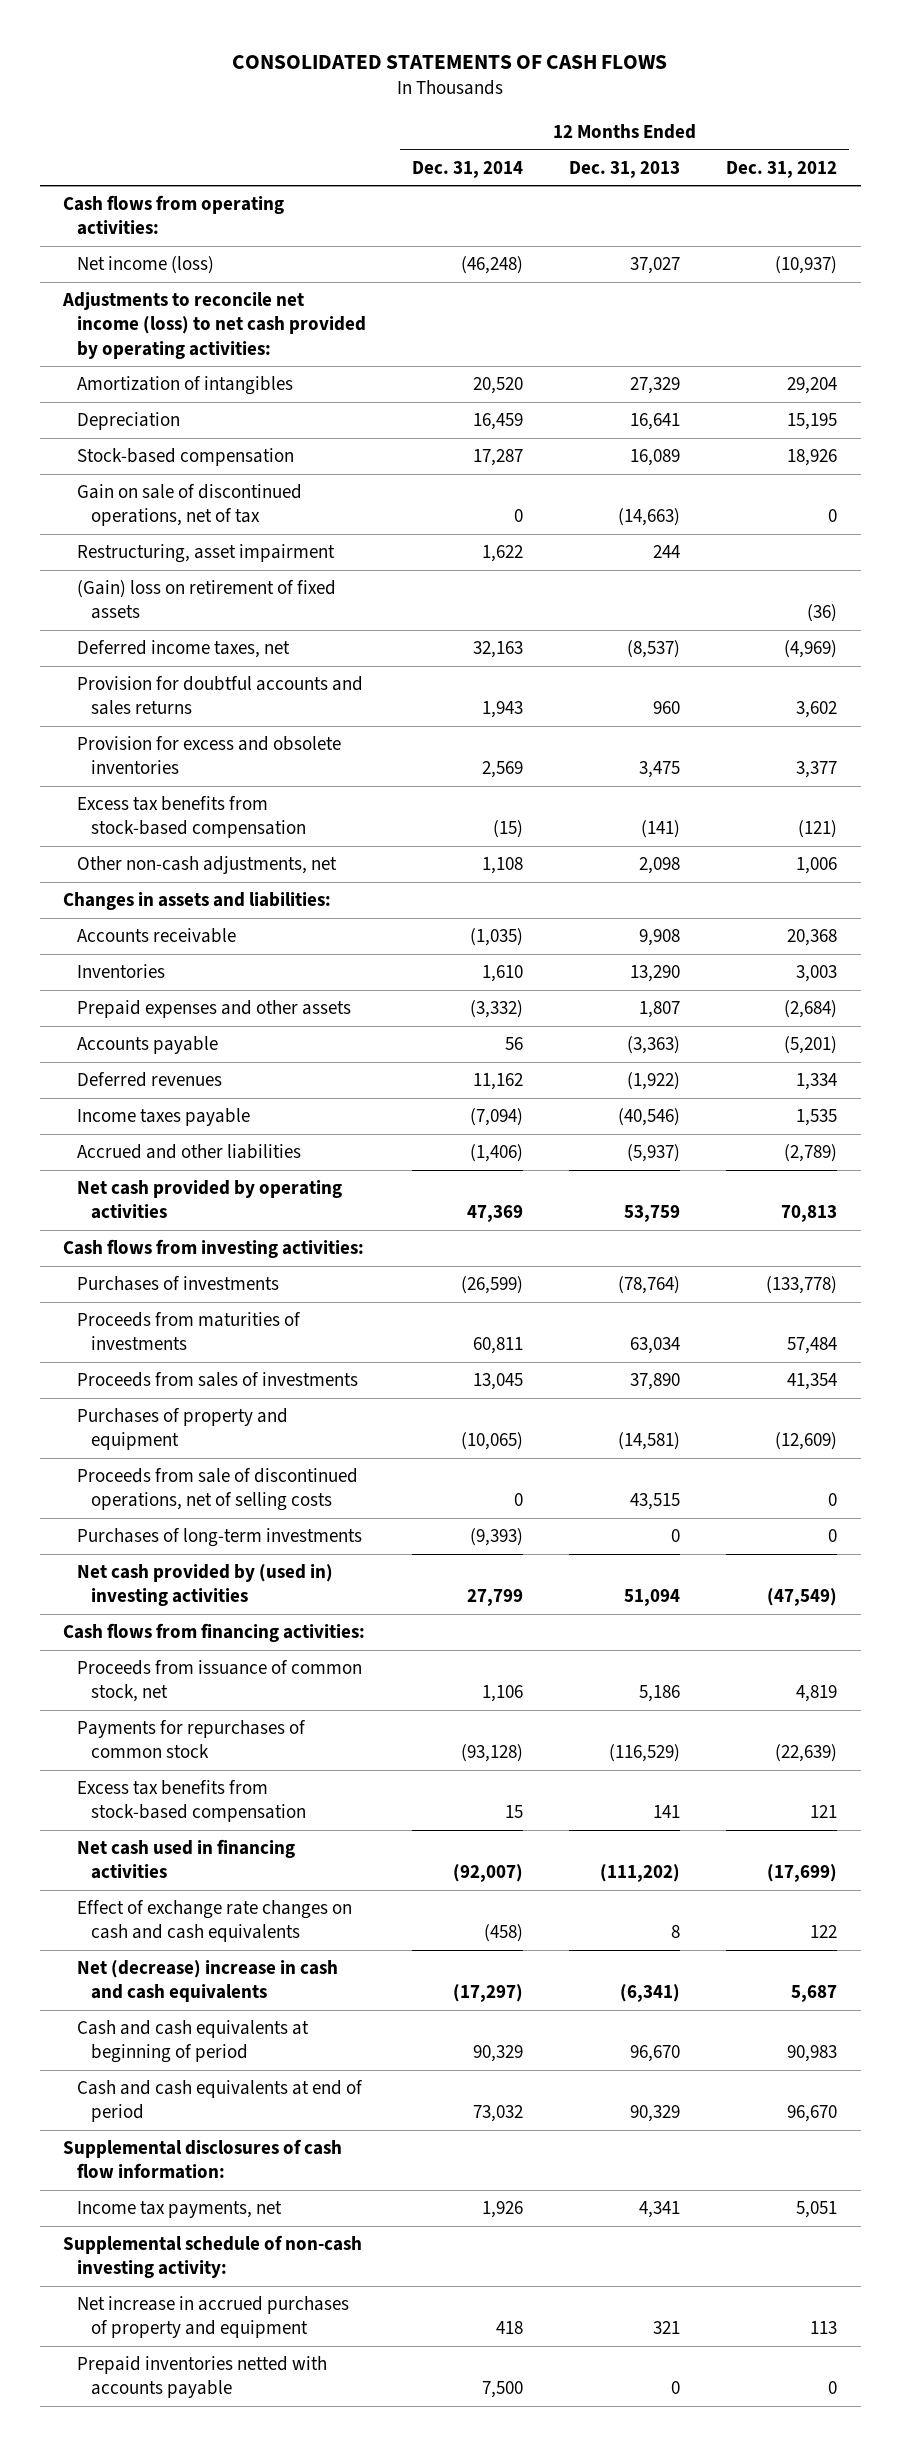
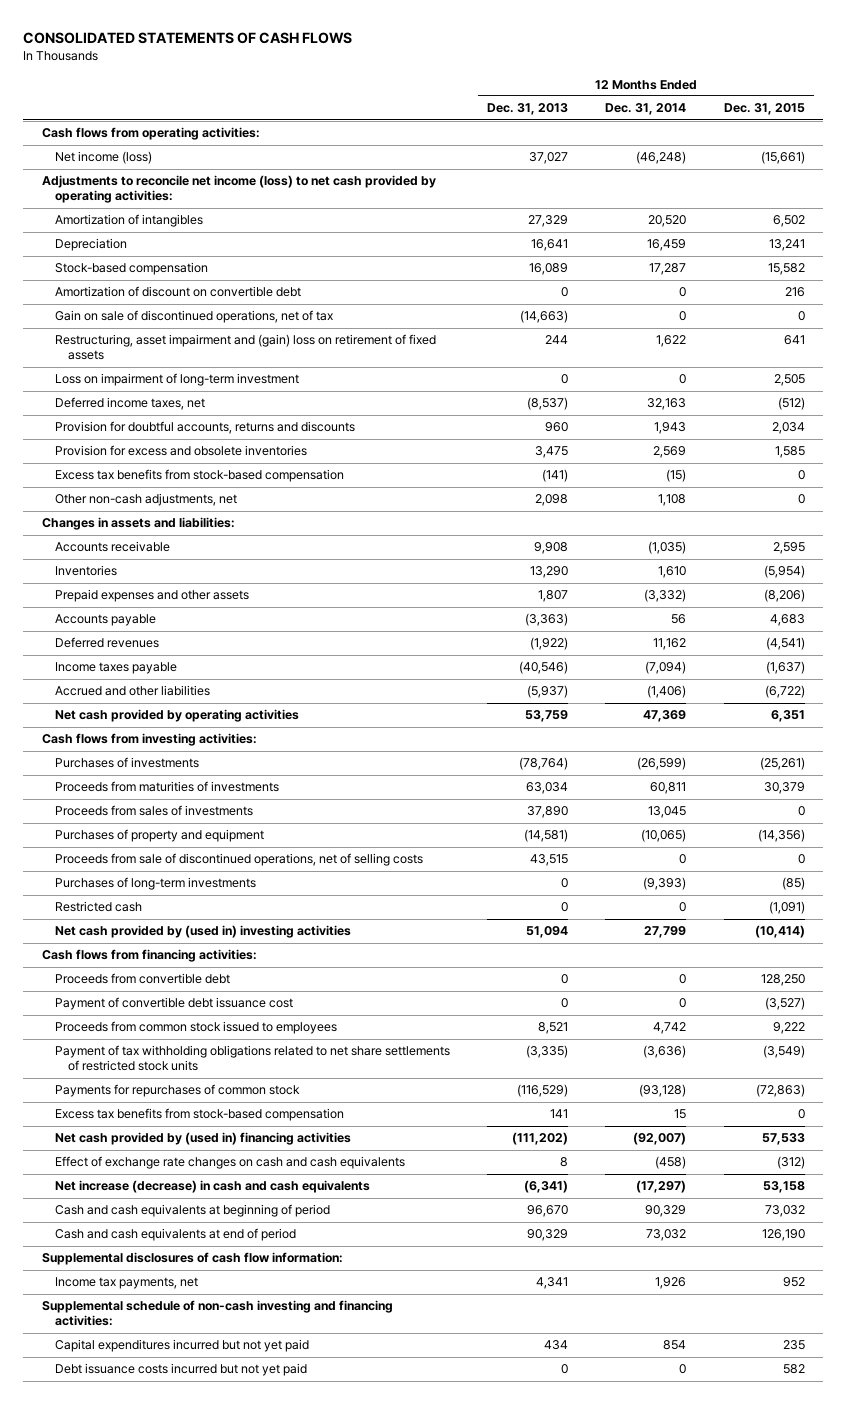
- | 12 Months Ended Dec. 31, 2014 | 12 Months Ended Dec. 31, 2013 | 12 Months Ended Dec. 31, 2012
+ | 12 Months Ended Dec. 31, 2013 | 12 Months Ended Dec. 31, 2014 | 12 Months Ended Dec. 31, 2015
+ Amortization of discount on convertible debt | 0 | 0 | 216
- Restructuring, asset impairment | 1,622 | 244 |
- (Gain) loss on retirement of fixed assets | | | (36)
+ Restructuring, asset impairment and (gain) loss on retirement of fixed assets | 244 | 1,622 | 641
+ Loss on impairment of long-term investment | 0 | 0 | 2,505
- Provision for doubtful accounts and sales returns | 1,943 | 960 | 3,602
+ Provision for doubtful accounts, returns and discounts | 960 | 1,943 | 2,034
+ Restricted cash | 0 | 0 | (1,091)
- Proceeds from issuance of common stock, net | 1,106 | 5,186 | 4,819
+ Proceeds from convertible debt | 0 | 0 | 128,250
+ Payment of convertible debt issuance cost | 0 | 0 | (3,527)
+ Proceeds from common stock issued to employees | 8,521 | 4,742 | 9,222
+ Payment of tax withholding obligations related to net share settlements of restricted stock units | (3,335) | (3,636) | (3,549)
- Net cash used in financing activities | (92,007) | (111,202) | (17,699)
+ Net cash provided by (used in) financing activities | (111,202) | (92,007) | 57,533
- Net (decrease) increase in cash and cash equivalents | (17,297) | (6,341) | 5,687
+ Net increase (decrease) in cash and cash equivalents | (6,341) | (17,297) | 53,158
- Supplemental schedule of non-cash investing activity:
- Net increase in accrued purchases of property and equipment | 418 | 321 | 113
- Prepaid inventories netted with accounts payable | 7,500 | 0 | 0
+ Supplemental schedule of non-cash investing and financing activities:
+ Capital expenditures incurred but not yet paid | 434 | 854 | 235
+ Debt issuance costs incurred but not yet paid | 0 | 0 | 582

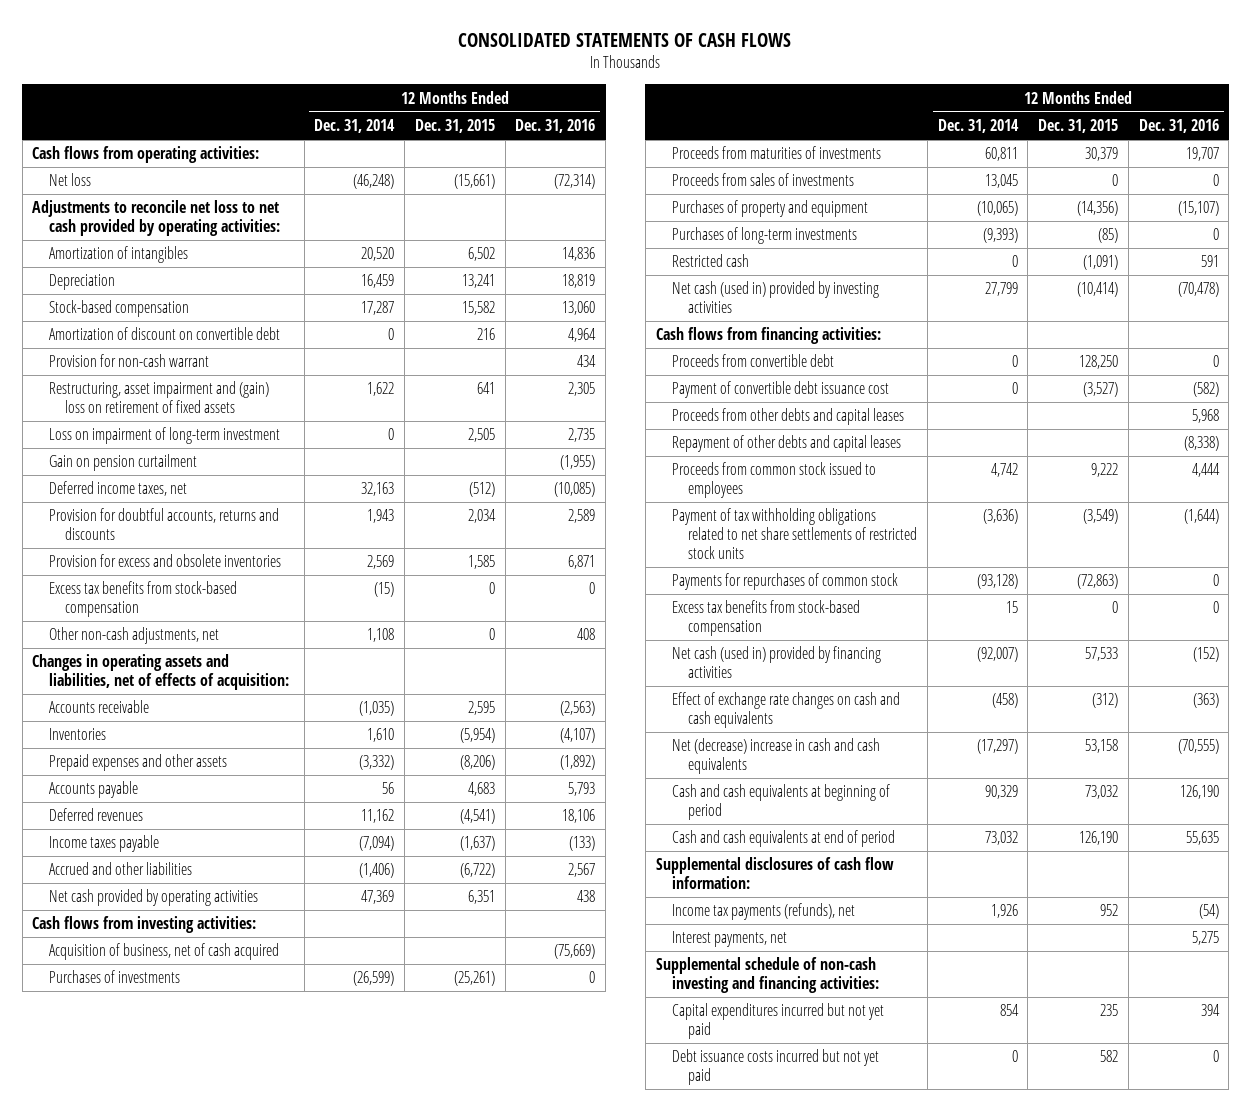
- | 12 Months Ended Dec. 31, 2013 | 12 Months Ended Dec. 31, 2014 | 12 Months Ended Dec. 31, 2015
+ | 12 Months Ended Dec. 31, 2014 | 12 Months Ended Dec. 31, 2015 | 12 Months Ended Dec. 31, 2016
- Net income (loss) | 37,027 | (46,248) | (15,661)
- Adjustments to reconcile net income (loss) to net cash provided by operating activities:
+ Net loss | (46,248) | (15,661) | (72,314)
+ Adjustments to reconcile net loss to net cash provided by operating activities:
- Gain on sale of discontinued operations, net of tax | (14,663) | 0 | 0
+ Provision for non-cash warrant | | | 434
+ Gain on pension curtailment | | | (1,955)
- Changes in assets and liabilities:
+ Changes in operating assets and liabilities, net of effects of acquisition:
+ Acquisition of business, net of cash acquired | | | (75,669)
- Proceeds from sale of discontinued operations, net of selling costs | 43,515 | 0 | 0
- Net cash provided by (used in) investing activities | 51,094 | 27,799 | (10,414)
+ Net cash (used in) provided by investing activities | 27,799 | (10,414) | (70,478)
+ Proceeds from other debts and capital leases | | | 5,968
+ Repayment of other debts and capital leases | | | (8,338)
- Net cash provided by (used in) financing activities | (111,202) | (92,007) | 57,533
+ Net cash (used in) provided by financing activities | (92,007) | 57,533 | (152)
- Net increase (decrease) in cash and cash equivalents | (6,341) | (17,297) | 53,158
+ Net (decrease) increase in cash and cash equivalents | (17,297) | 53,158 | (70,555)
- Income tax payments, net | 4,341 | 1,926 | 952
+ Income tax payments (refunds), net | 1,926 | 952 | (54)
+ Interest payments, net | | | 5,275

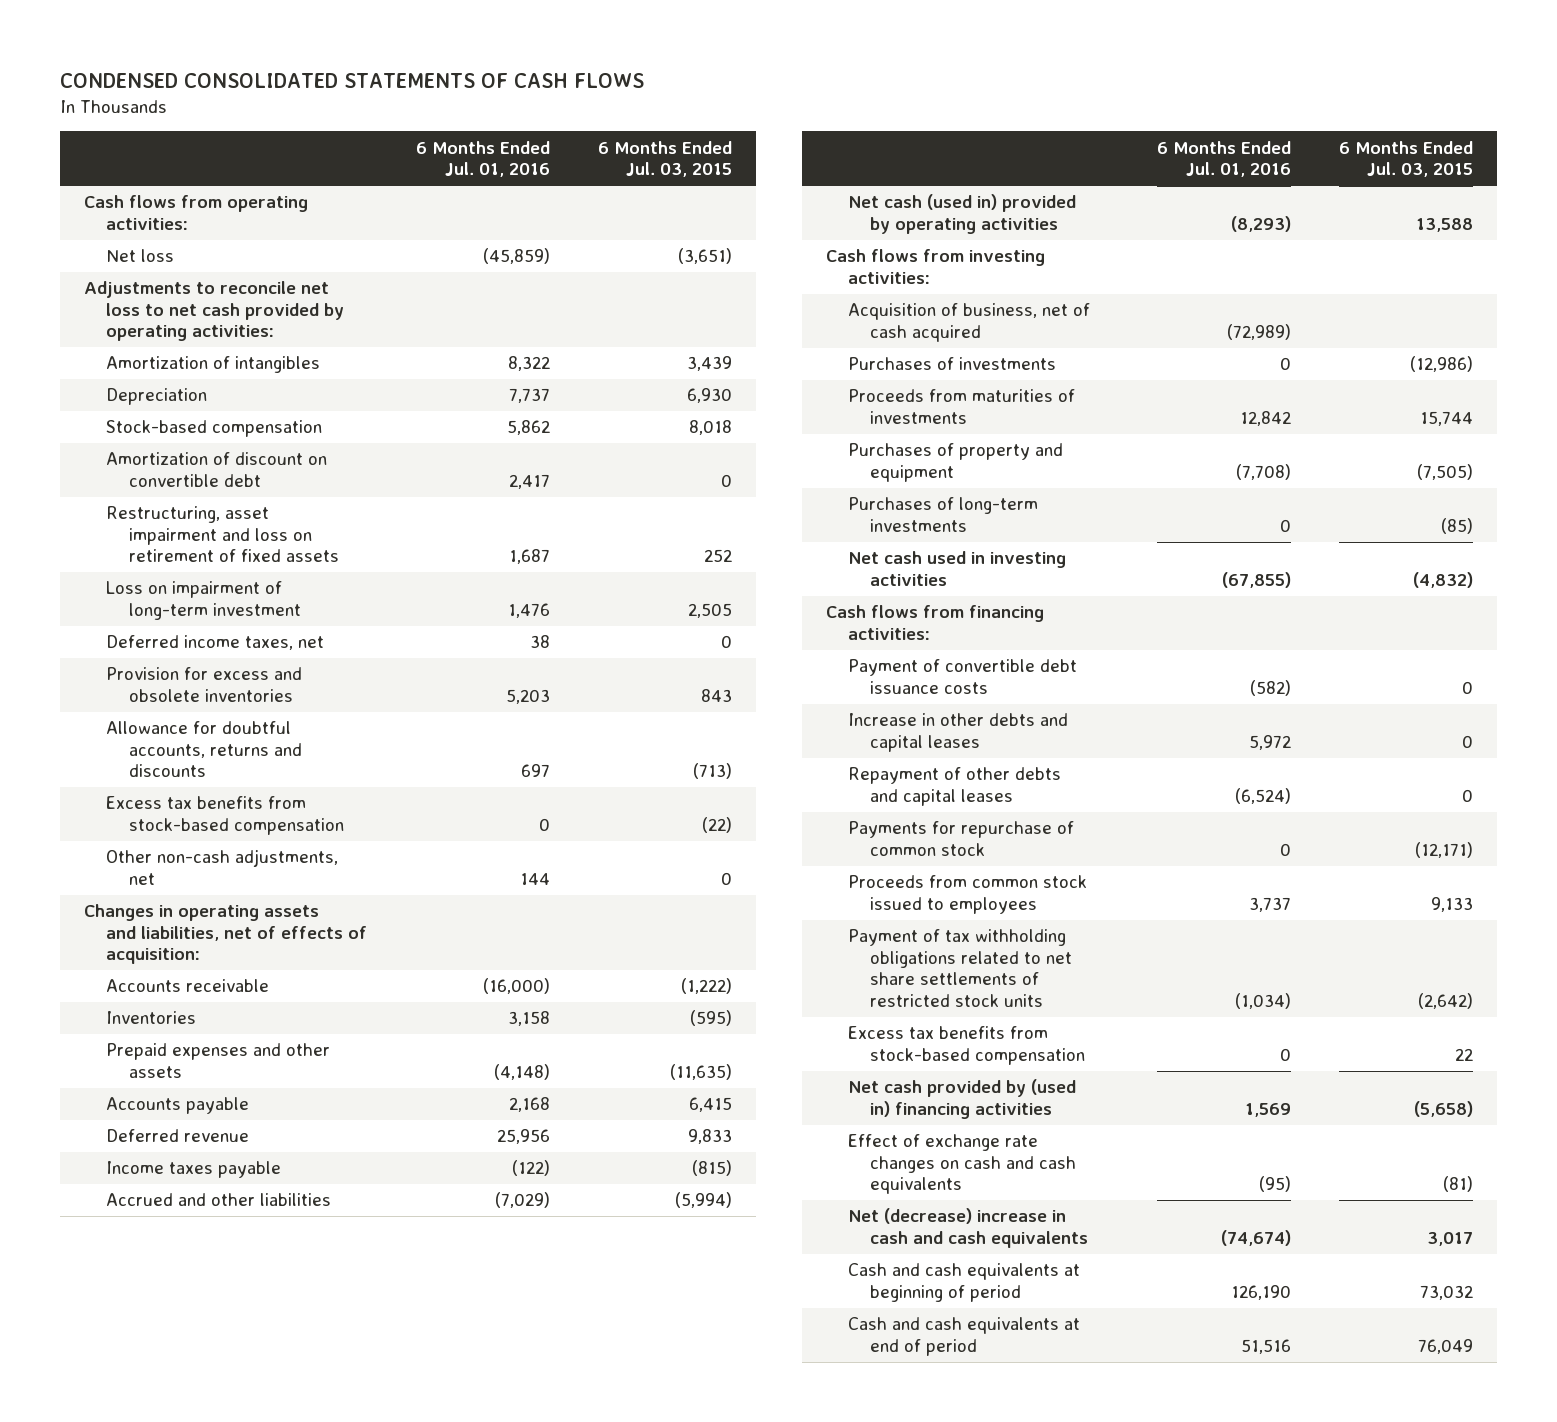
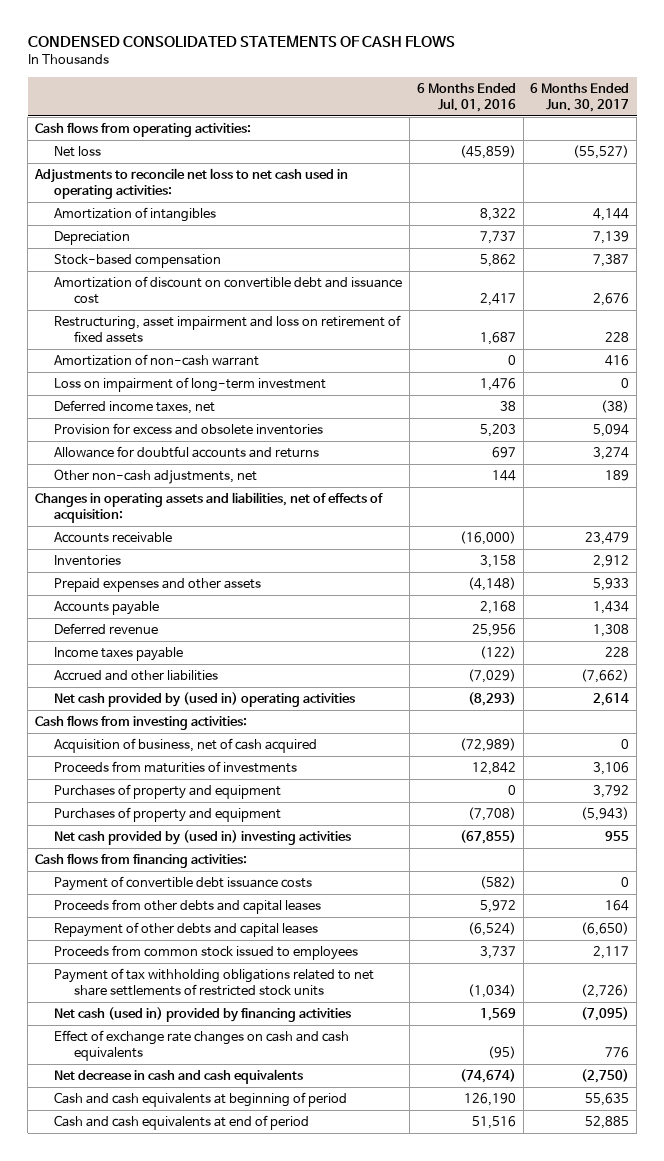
- | 6 Months Ended Jul. 01, 2016 | 6 Months Ended Jul. 03, 2015
+ | 6 Months Ended Jul. 01, 2016 | 6 Months Ended Jun. 30, 2017
- Adjustments to reconcile net loss to net cash provided by operating activities:
+ Adjustments to reconcile net loss to net cash used in operating activities:
- Amortization of discount on convertible debt | 2,417 | 0
+ Amortization of discount on convertible debt and issuance cost | 2,417 | 2,676
+ Amortization of non-cash warrant | 0 | 416
- Allowance for doubtful accounts, returns and discounts | 697 | (713)
- Excess tax benefits from stock-based compensation | 0 | (22)
+ Allowance for doubtful accounts and returns | 697 | 3,274
- Net cash (used in) provided by operating activities | (8,293) | 13,588
+ Net cash provided by (used in) operating activities | (8,293) | 2,614
- Purchases of investments | 0 | (12,986)
+ Purchases of property and equipment | 0 | 3,792
- Purchases of long-term investments | 0 | (85)
- Net cash used in investing activities | (67,855) | (4,832)
+ Net cash provided by (used in) investing activities | (67,855) | 955
- Increase in other debts and capital leases | 5,972 | 0
+ Proceeds from other debts and capital leases | 5,972 | 164
- Payments for repurchase of common stock | 0 | (12,171)
- Excess tax benefits from stock-based compensation | 0 | 22
- Net cash provided by (used in) financing activities | 1,569 | (5,658)
+ Net cash (used in) provided by financing activities | 1,569 | (7,095)
- Net (decrease) increase in cash and cash equivalents | (74,674) | 3,017
+ Net decrease in cash and cash equivalents | (74,674) | (2,750)

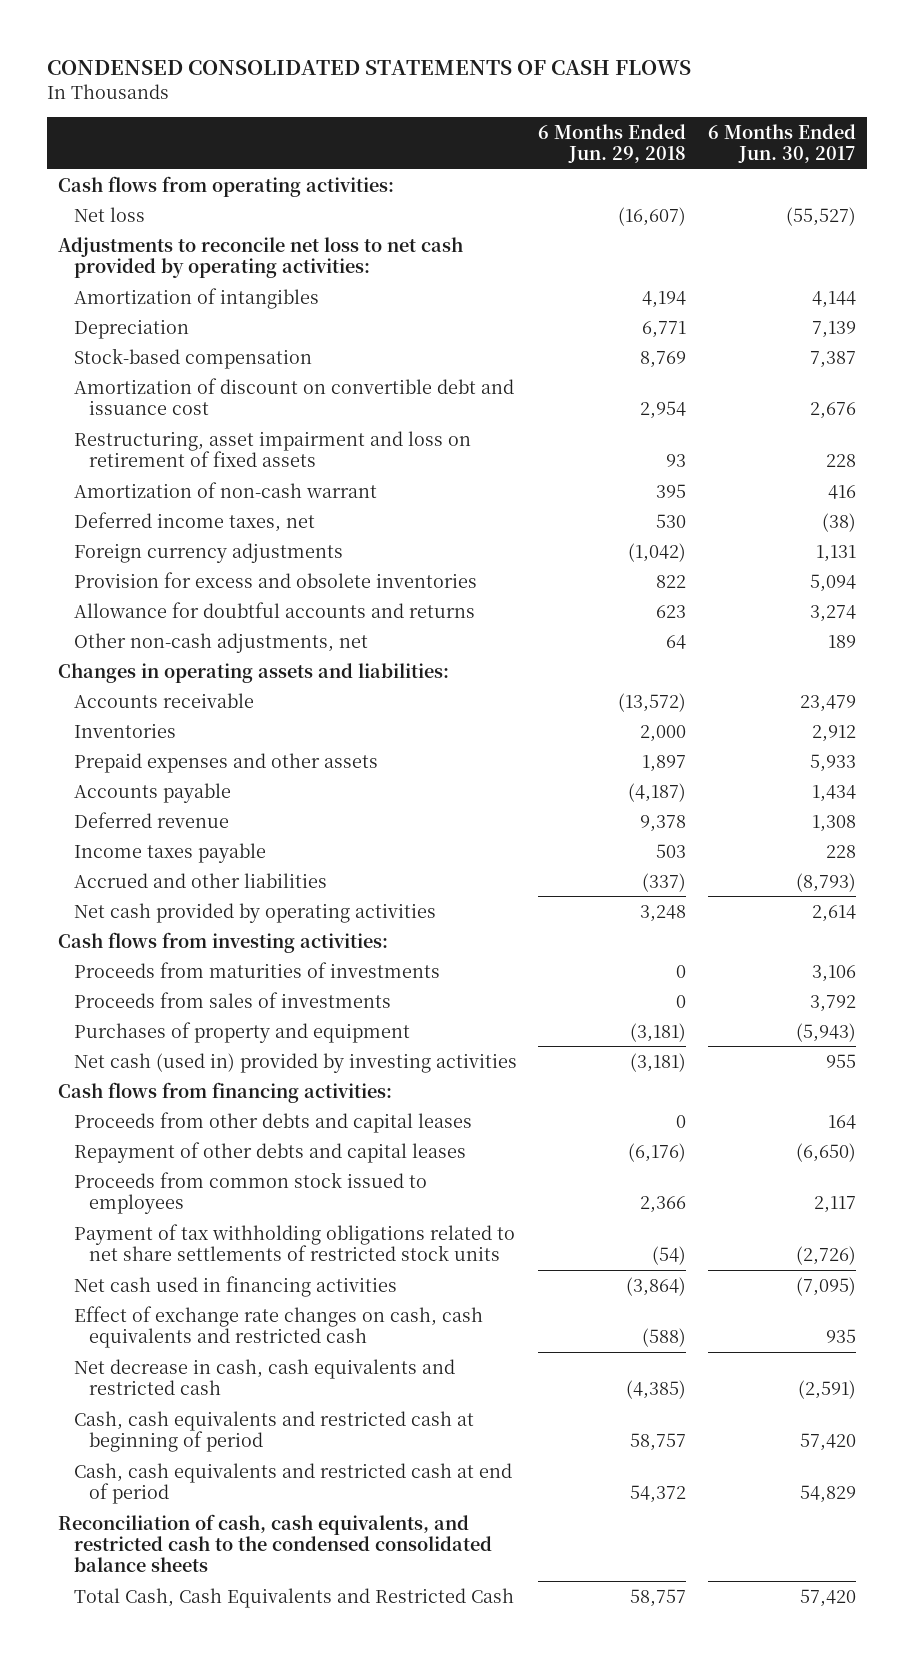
- | 6 Months Ended Jul. 01, 2016 | 6 Months Ended Jun. 30, 2017
+ | 6 Months Ended Jun. 29, 2018 | 6 Months Ended Jun. 30, 2017
- Adjustments to reconcile net loss to net cash used in operating activities:
+ Adjustments to reconcile net loss to net cash provided by operating activities:
- Loss on impairment of long-term investment | 1,476 | 0
+ Foreign currency adjustments | (1,042) | 1,131
- Changes in operating assets and liabilities, net of effects of acquisition:
+ Changes in operating assets and liabilities:
- Accrued and other liabilities | (7,029) | (7,662)
- Net cash provided by (used in) operating activities | (8,293) | 2,614
+ Accrued and other liabilities | (337) | (8,793)
+ Net cash provided by operating activities | 3,248 | 2,614
- Acquisition of business, net of cash acquired | (72,989) | 0
- Purchases of property and equipment | 0 | 3,792
+ Proceeds from sales of investments | 0 | 3,792
- Net cash provided by (used in) investing activities | (67,855) | 955
+ Net cash (used in) provided by investing activities | (3,181) | 955
- Payment of convertible debt issuance costs | (582) | 0
- Net cash (used in) provided by financing activities | 1,569 | (7,095)
- Effect of exchange rate changes on cash and cash equivalents | (95) | 776
- Net decrease in cash and cash equivalents | (74,674) | (2,750)
- Cash and cash equivalents at beginning of period | 126,190 | 55,635
- Cash and cash equivalents at end of period | 51,516 | 52,885
+ Net cash used in financing activities | (3,864) | (7,095)
+ Effect of exchange rate changes on cash, cash equivalents and restricted cash | (588) | 935
+ Net decrease in cash, cash equivalents and restricted cash | (4,385) | (2,591)
+ Cash, cash equivalents and restricted cash at beginning of period | 58,757 | 57,420
+ Cash, cash equivalents and restricted cash at end of period | 54,372 | 54,829
+ Reconciliation of cash, cash equivalents, and restricted cash to the condensed consolidated balance sheets
+ Total Cash, Cash Equivalents and Restricted Cash | 58,757 | 57,420

